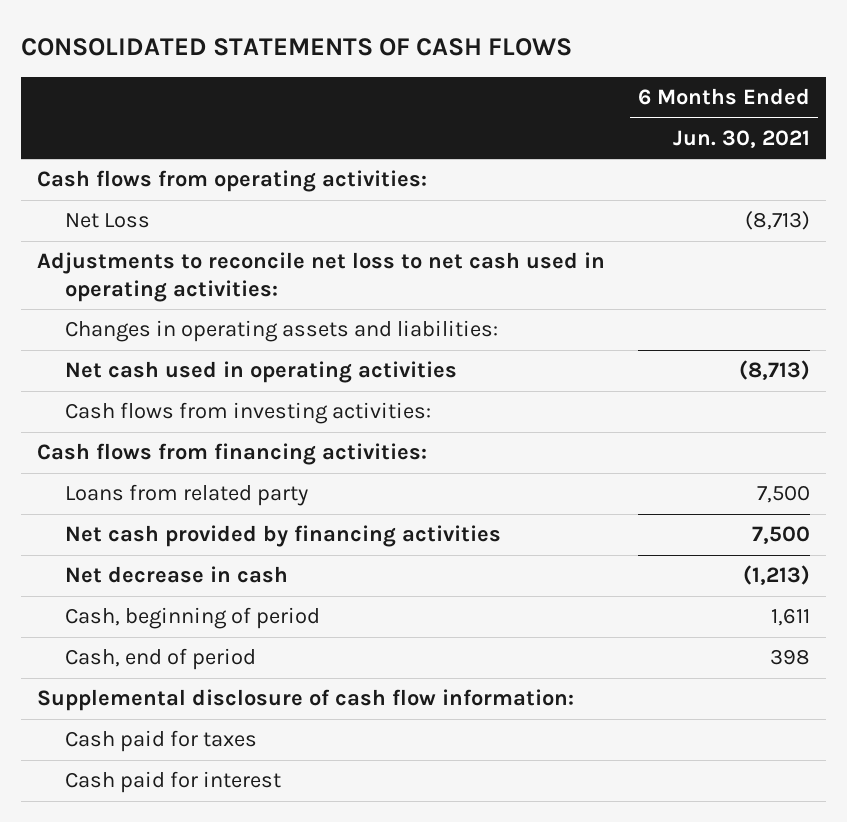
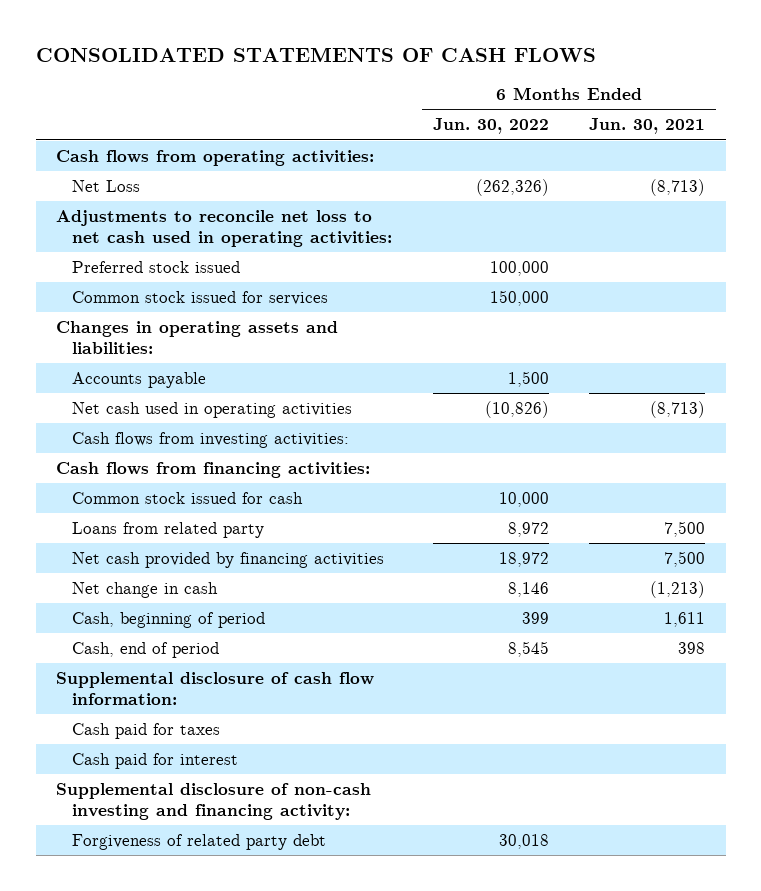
- | 6 Months Ended Jun. 30, 2021
+ | 6 Months Ended Jun. 30, 2022 | 6 Months Ended Jun. 30, 2021
+ Preferred stock issued | 100,000 |
+ Common stock issued for services | 150,000 |
+ Accounts payable | 1,500 |
+ Common stock issued for cash | 10,000 |
- Net decrease in cash | (1,213)
+ Net change in cash | 8,146 | (1,213)
+ Supplemental disclosure of non-cash investing and financing activity:
+ Forgiveness of related party debt | 30,018 |

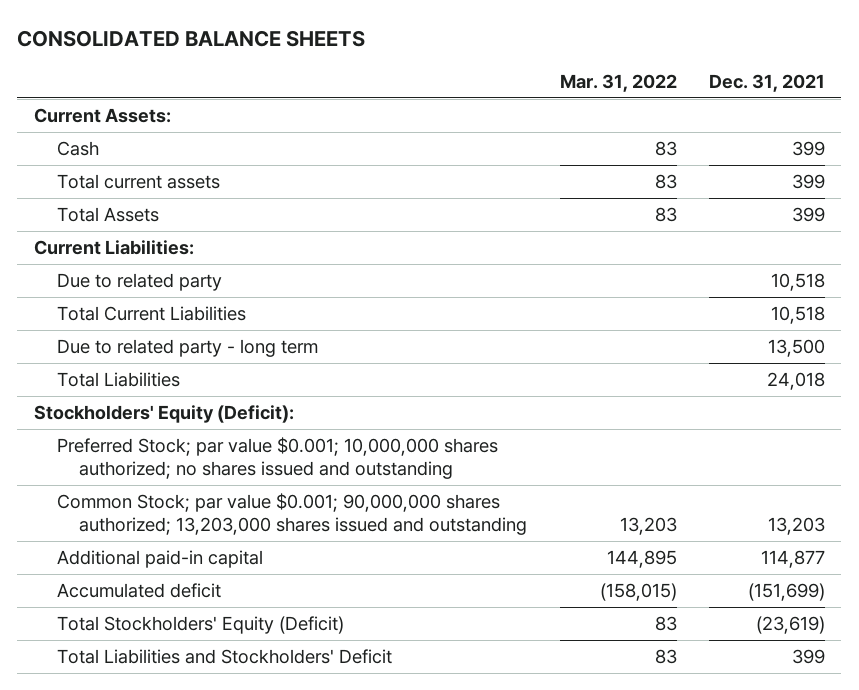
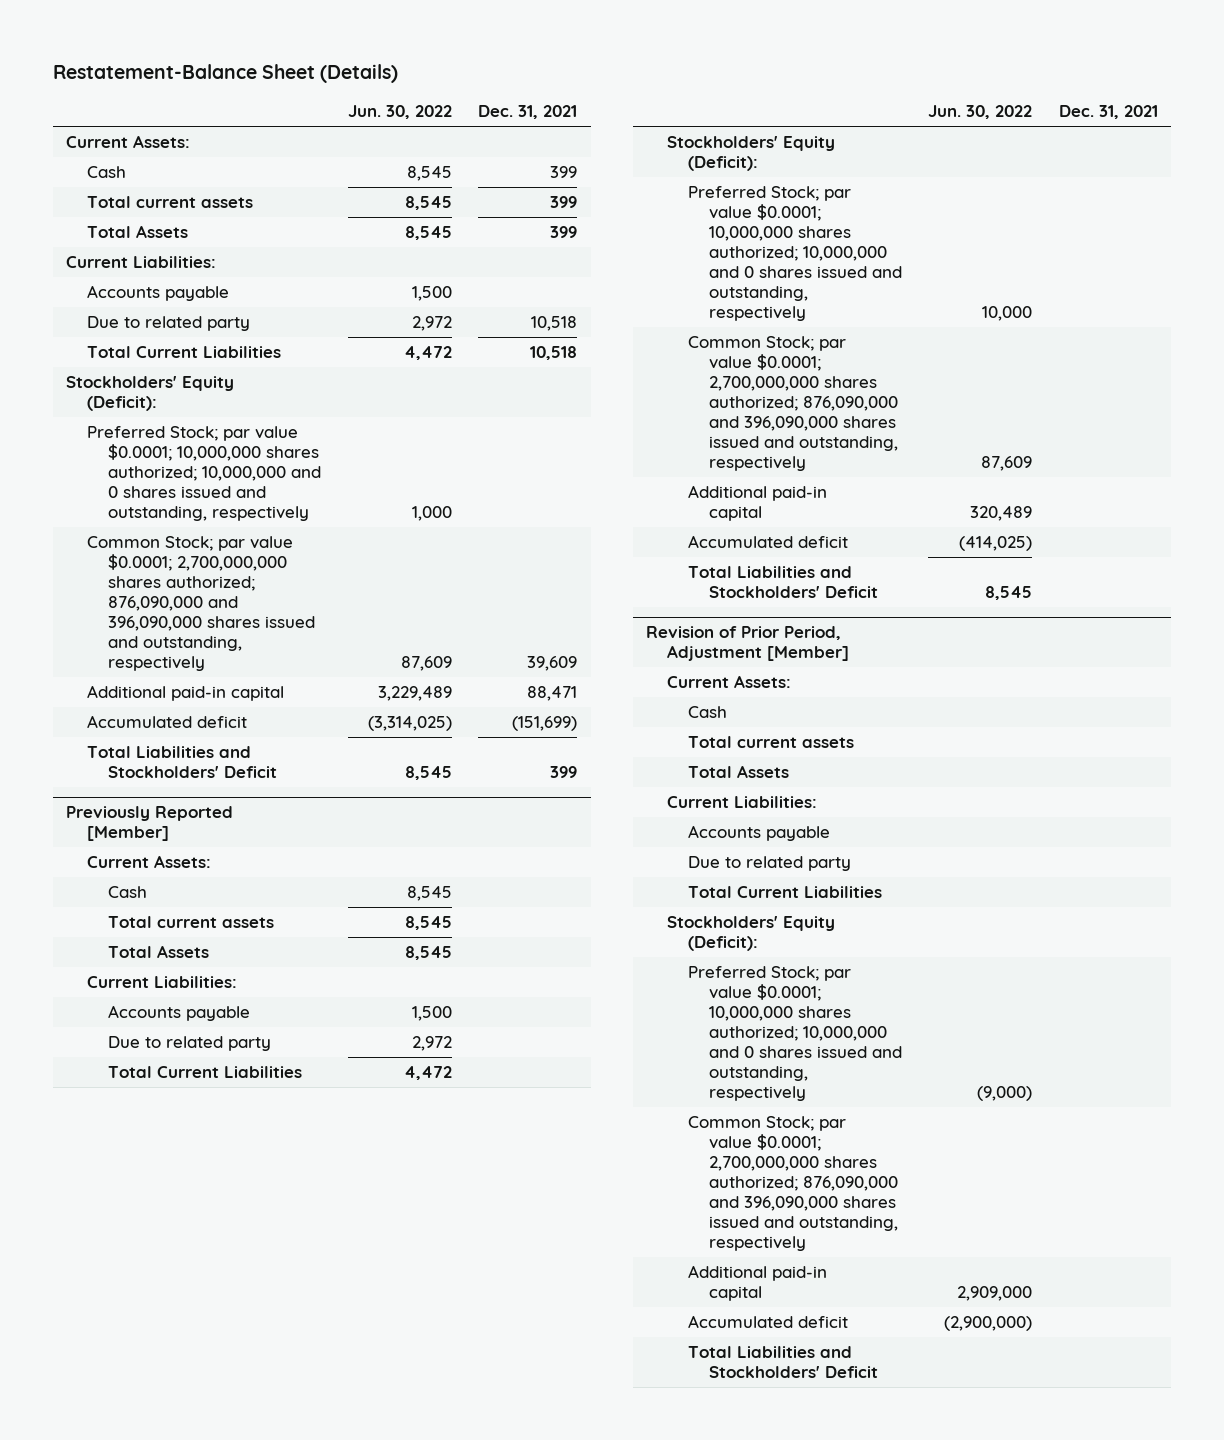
- CONSOLIDATED BALANCE SHEETS
+ Restatement-Balance Sheet (Details)
- | Mar. 31, 2022 | Dec. 31, 2021
+ | Jun. 30, 2022 | Dec. 31, 2021
+ Accounts payable | 1,500 |
- Due to related party - long term | | 13,500
- Total Liabilities | | 24,018
- Preferred Stock; par value $0.001; 10,000,000 shares authorized; no shares issued and outstanding
- Common Stock; par value $0.001; 90,000,000 shares authorized; 13,203,000 shares issued and outstanding | 13,203 | 13,203
- Additional paid-in capital | 144,895 | 114,877
+ Preferred Stock; par value $0.0001; 10,000,000 shares authorized; 10,000,000 and 0 shares issued and outstanding, respectively | 1,000 |
+ Common Stock; par value $0.0001; 2,700,000,000 shares authorized; 876,090,000 and 396,090,000 shares issued and outstanding, respectively | 87,609 | 39,609
+ Additional paid-in capital | 3,229,489 | 88,471
- Total Stockholders' Equity (Deficit) | 83 | (23,619)
+ Previously Reported [Member]
+ Current Assets:
+ Cash | 8,545 |
+ Total current assets | 8,545 |
+ Total Assets | 8,545 |
+ Current Liabilities:
+ Accounts payable | 1,500 |
+ Due to related party | 2,972 |
+ Total Current Liabilities | 4,472 |
+ Stockholders' Equity (Deficit):
+ Preferred Stock; par value $0.0001; 10,000,000 shares authorized; 10,000,000 and 0 shares issued and outstanding, respectively | 10,000 |
+ Common Stock; par value $0.0001; 2,700,000,000 shares authorized; 876,090,000 and 396,090,000 shares issued and outstanding, respectively | 87,609 |
+ Additional paid-in capital | 320,489 |
+ Accumulated deficit | (414,025) |
+ Total Liabilities and Stockholders' Deficit | 8,545 |
+ Revision of Prior Period, Adjustment [Member]
+ Current Assets:
+ Cash
+ Total current assets
+ Total Assets
+ Current Liabilities:
+ Accounts payable
+ Due to related party
+ Total Current Liabilities
+ Stockholders' Equity (Deficit):
+ Preferred Stock; par value $0.0001; 10,000,000 shares authorized; 10,000,000 and 0 shares issued and outstanding, respectively | (9,000) |
+ Common Stock; par value $0.0001; 2,700,000,000 shares authorized; 876,090,000 and 396,090,000 shares issued and outstanding, respectively
+ Additional paid-in capital | 2,909,000 |
+ Accumulated deficit | (2,900,000) |
+ Total Liabilities and Stockholders' Deficit

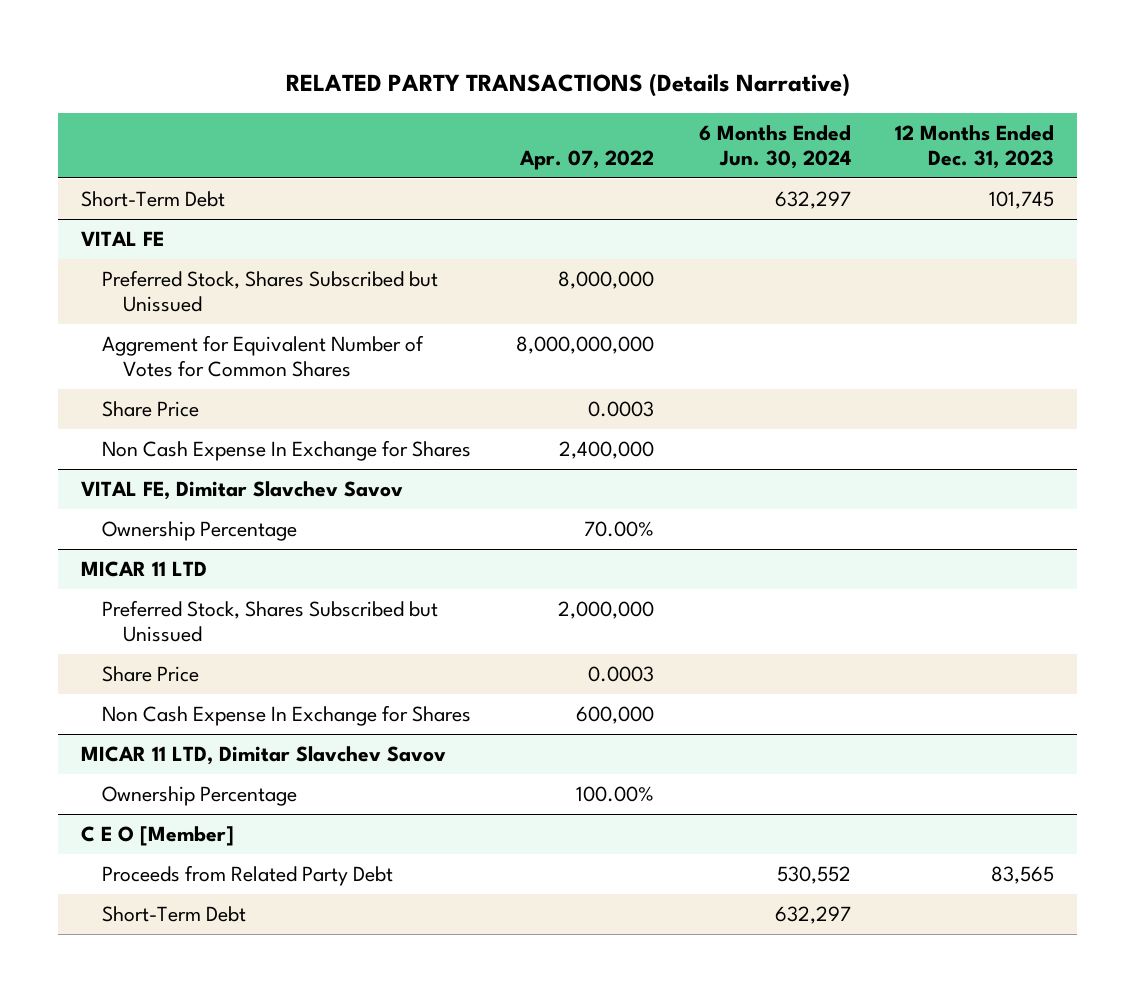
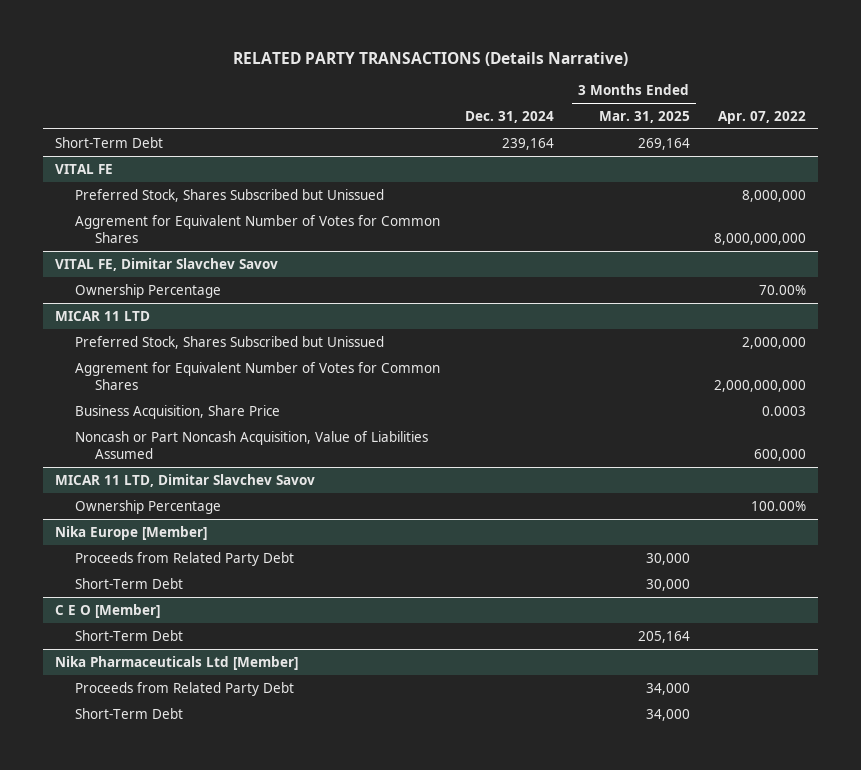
- | Apr. 07, 2022 | 6 Months Ended Jun. 30, 2024 | 12 Months Ended Dec. 31, 2023
+ | Dec. 31, 2024 | 3 Months Ended Mar. 31, 2025 | Apr. 07, 2022
@ VITAL FE
- Share Price | 0.0003 | |
- Non Cash Expense In Exchange for Shares | 2,400,000 | |
@ MICAR 11 LTD
- Share Price | 0.0003 | |
- Non Cash Expense In Exchange for Shares | 600,000 | |
+ Aggrement for Equivalent Number of Votes for Common Shares | | | 2,000,000,000
+ Business Acquisition, Share Price | | | 0.0003
+ Noncash or Part Noncash Acquisition, Value of Liabilities Assumed | | | 600,000
+ Nika Europe [Member]
+ Proceeds from Related Party Debt | | 30,000 |
+ Short-Term Debt | | 30,000 |
@ C E O [Member]
- Proceeds from Related Party Debt | | 530,552 | 83,565
+ Nika Pharmaceuticals Ltd [Member]
+ Proceeds from Related Party Debt | | 34,000 |
+ Short-Term Debt | | 34,000 |

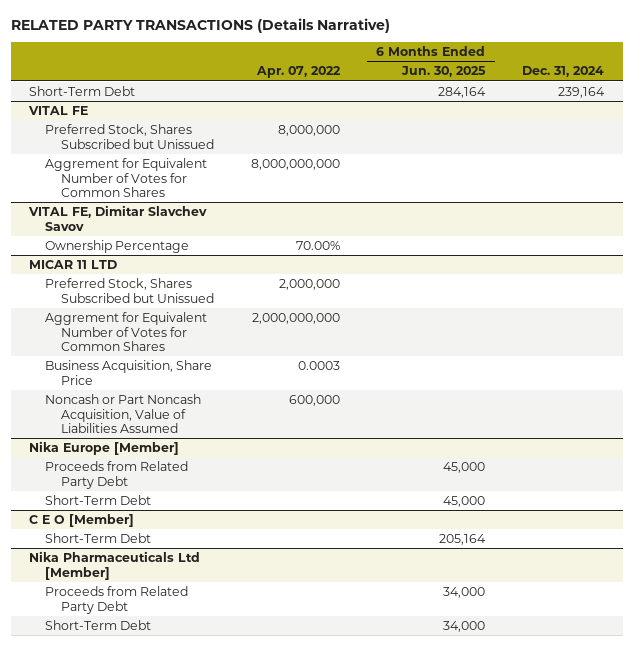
- | Dec. 31, 2024 | 3 Months Ended Mar. 31, 2025 | Apr. 07, 2022
+ | Apr. 07, 2022 | 6 Months Ended Jun. 30, 2025 | Dec. 31, 2024
- MICAR 11 LTD, Dimitar Slavchev Savov
- Ownership Percentage | | | 100.00%

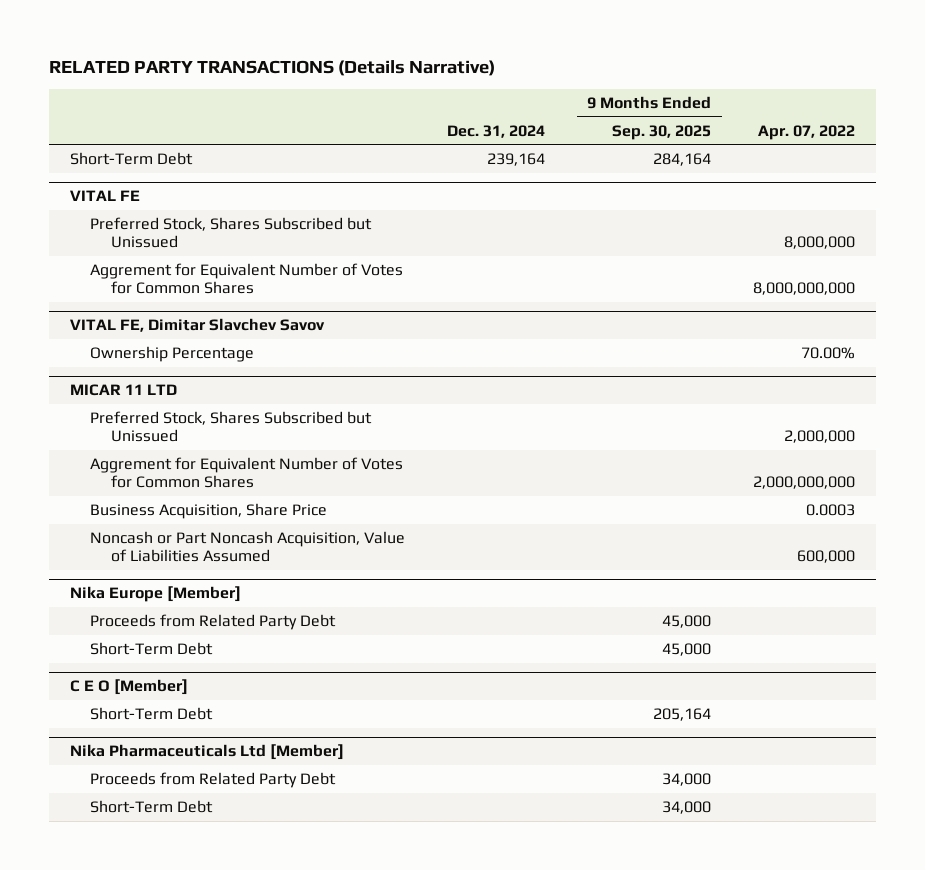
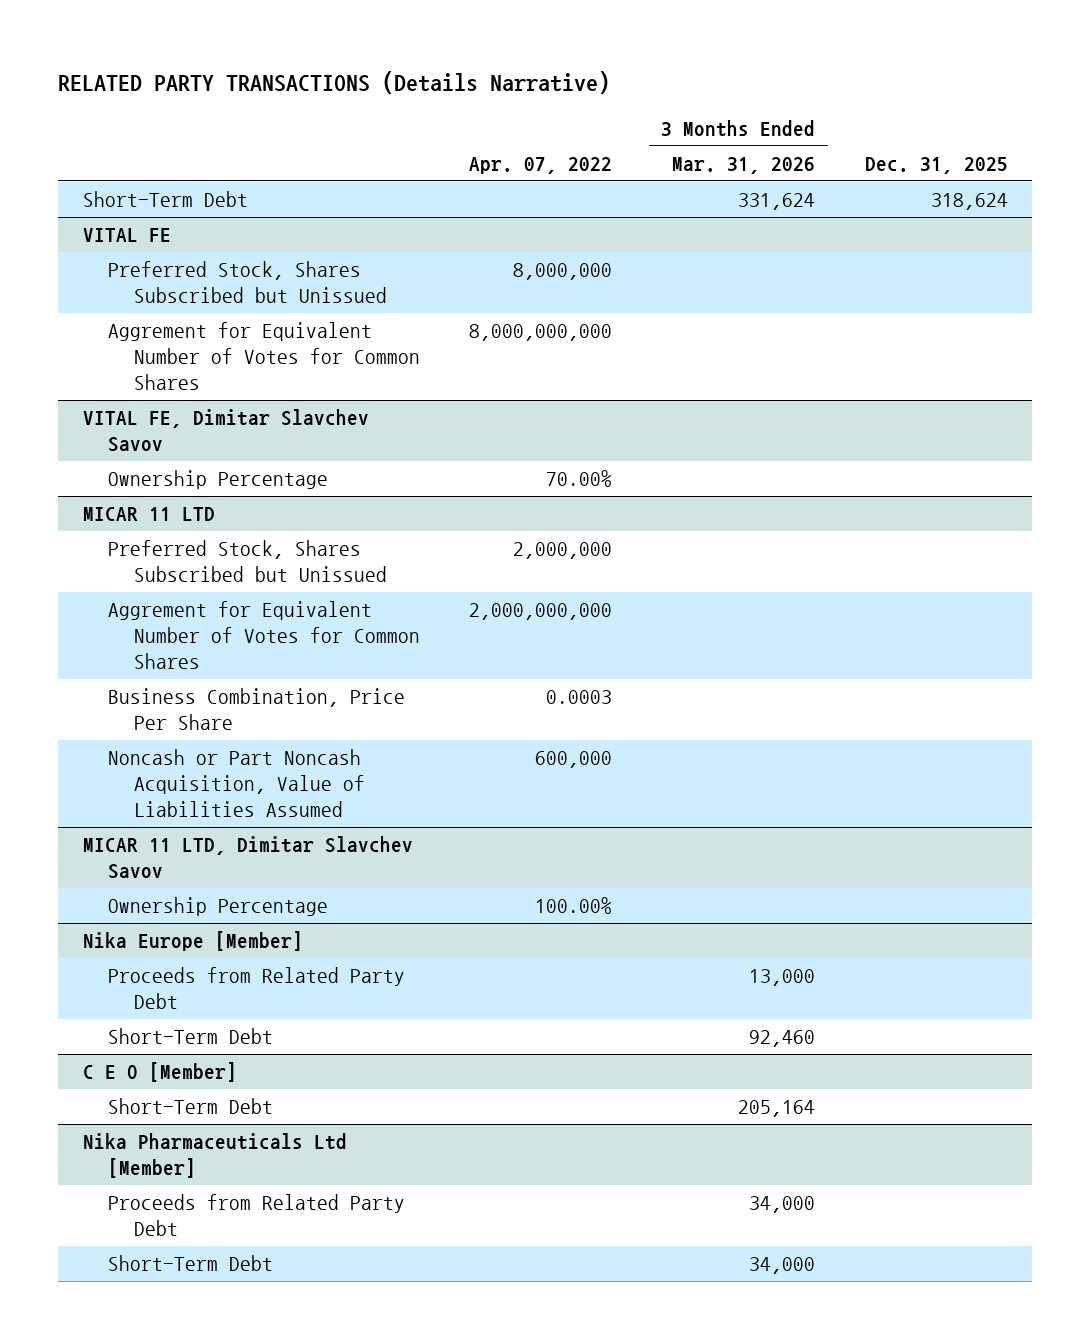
- | Dec. 31, 2024 | 9 Months Ended Sep. 30, 2025 | Apr. 07, 2022
+ | Apr. 07, 2022 | 3 Months Ended Mar. 31, 2026 | Dec. 31, 2025
@ MICAR 11 LTD
- Business Acquisition, Share Price | | | 0.0003
+ Business Combination, Price Per Share | 0.0003 | |
+ MICAR 11 LTD, Dimitar Slavchev Savov
+ Ownership Percentage | 100.00% | |

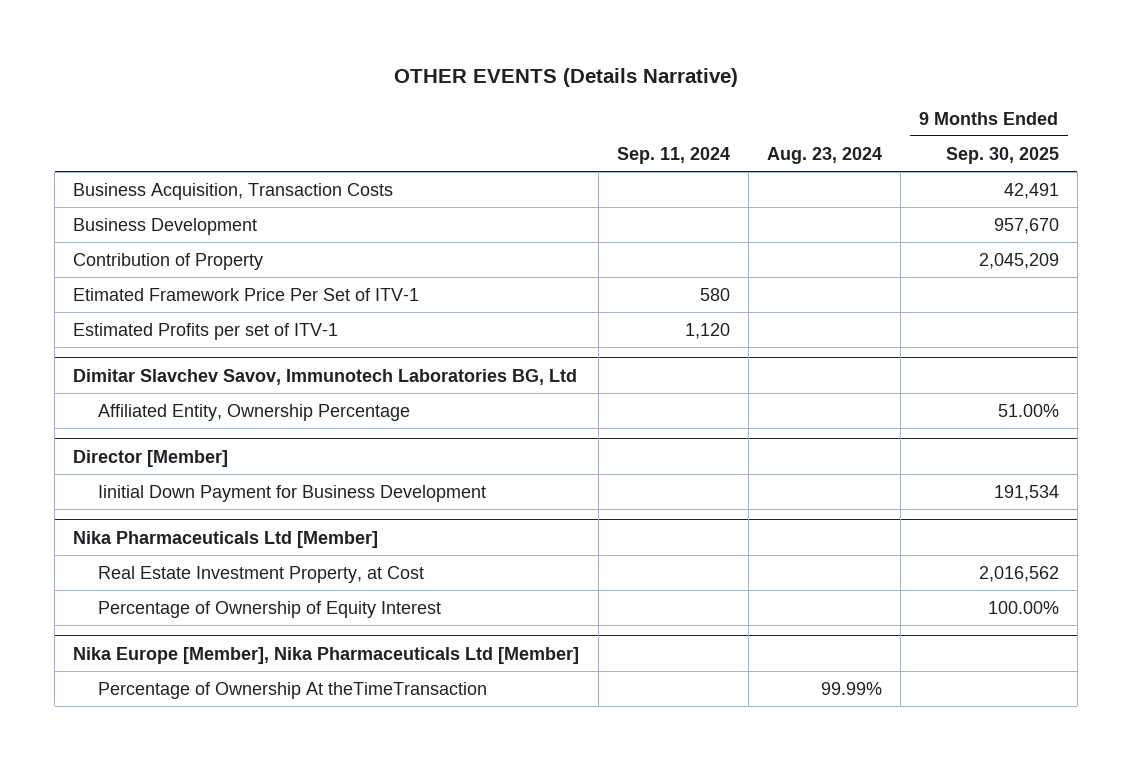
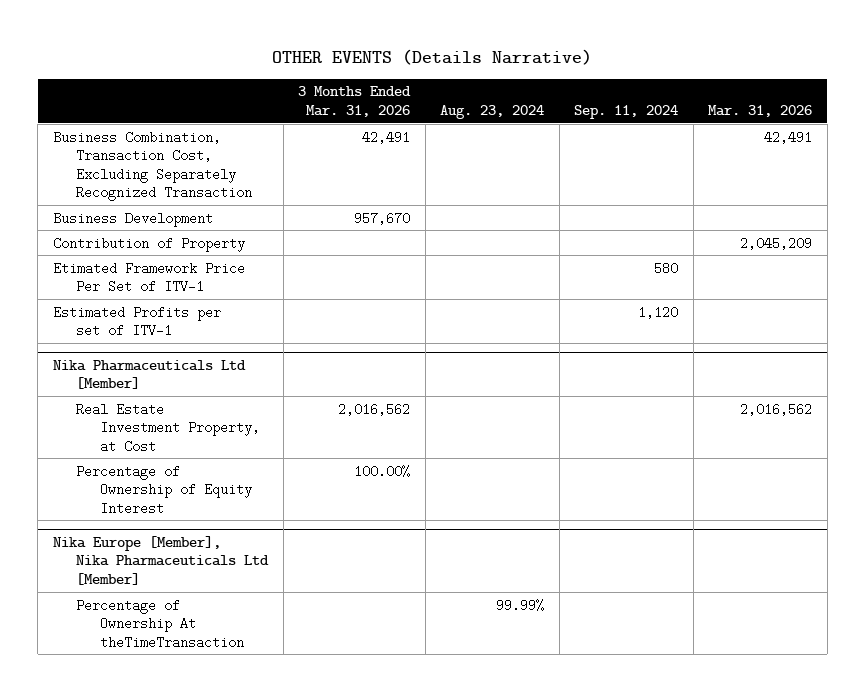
- | Sep. 11, 2024 | Aug. 23, 2024 | 9 Months Ended Sep. 30, 2025
+ | 3 Months Ended Mar. 31, 2026 | Aug. 23, 2024 | Sep. 11, 2024 | Mar. 31, 2026
- Business Acquisition, Transaction Costs | | | 42,491
+ Business Combination, Transaction Cost, Excluding Separately Recognized Transaction | 42,491 | | | 42,491
- Dimitar Slavchev Savov, Immunotech Laboratories BG, Ltd
- Affiliated Entity, Ownership Percentage | | | 51.00%
- Director [Member]
- Iinitial Down Payment for Business Development | | | 191,534

